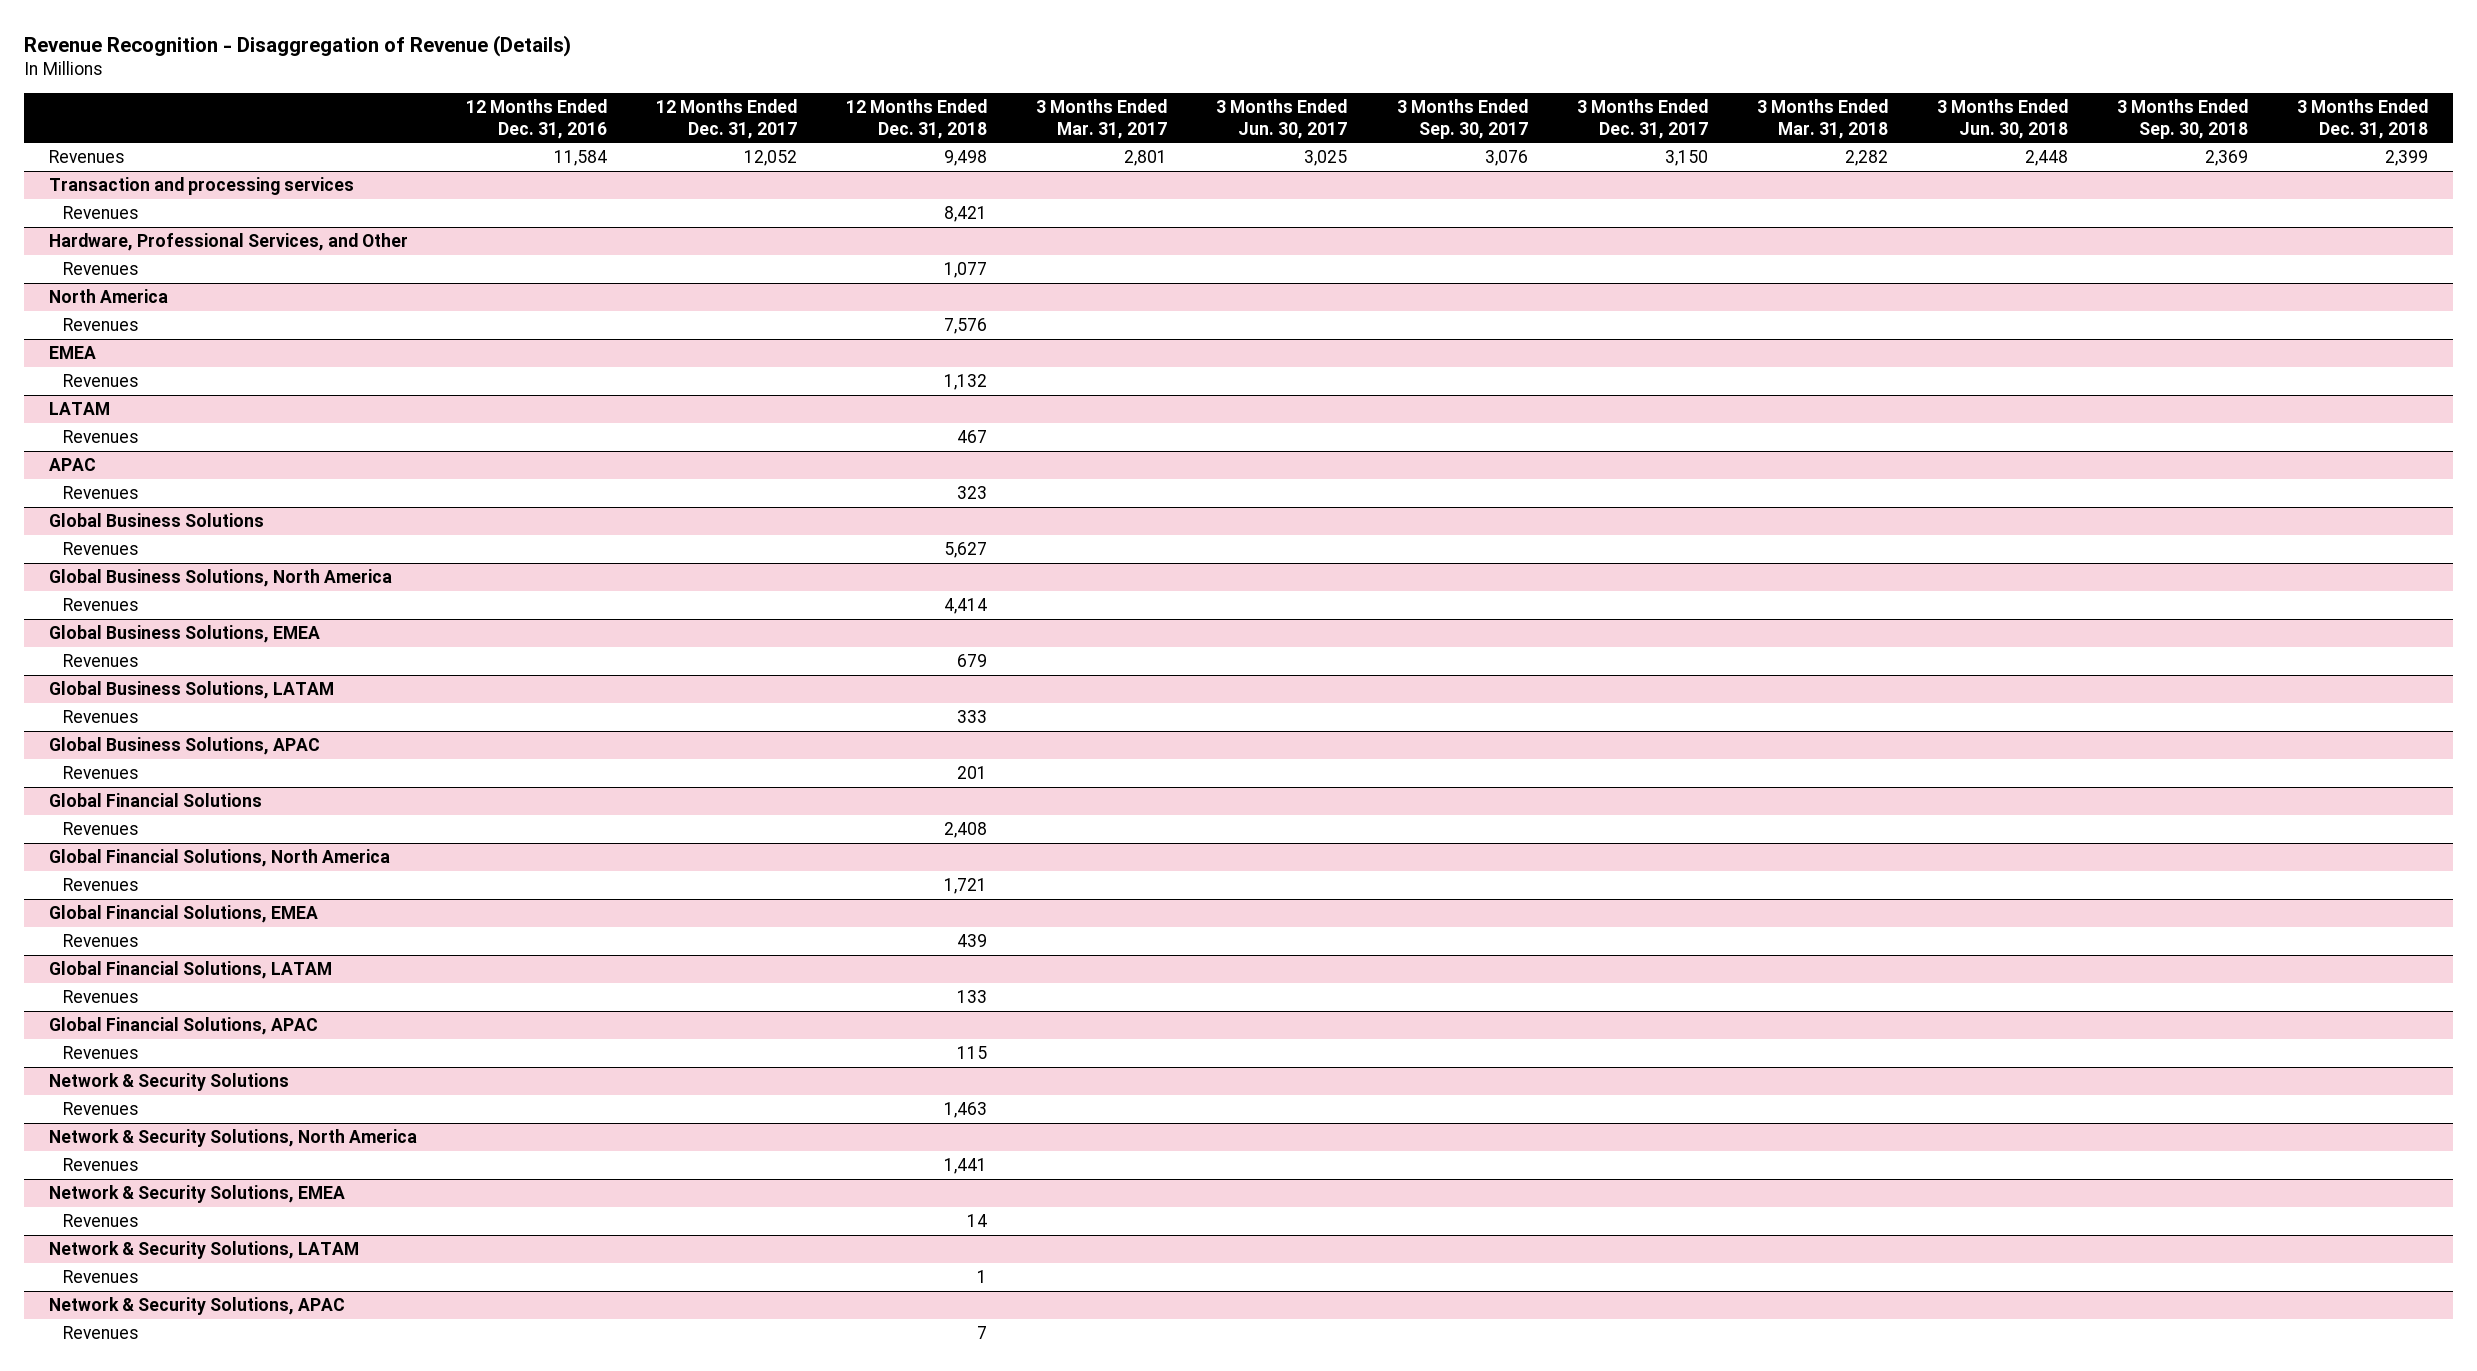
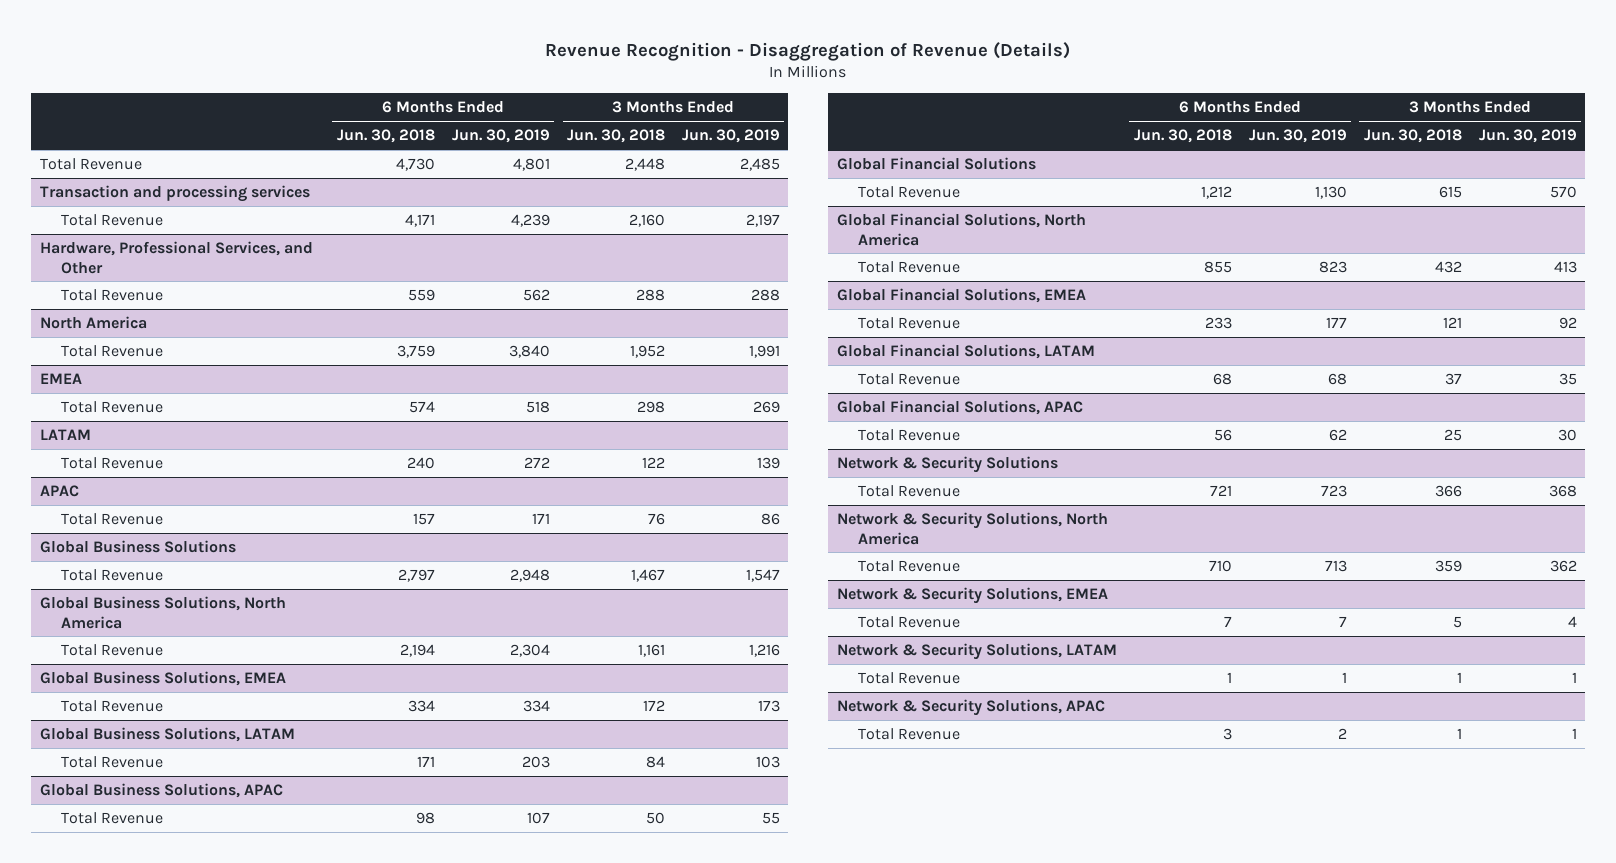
- | 12 Months Ended Dec. 31, 2016 | 12 Months Ended Dec. 31, 2017 | 12 Months Ended Dec. 31, 2018 | 3 Months Ended Mar. 31, 2017 | 3 Months Ended Jun. 30, 2017 | 3 Months Ended Sep. 30, 2017 | 3 Months Ended Dec. 31, 2017 | 3 Months Ended Mar. 31, 2018 | 3 Months Ended Jun. 30, 2018 | 3 Months Ended Sep. 30, 2018 | 3 Months Ended Dec. 31, 2018
+ | 6 Months Ended Jun. 30, 2018 | 6 Months Ended Jun. 30, 2019 | 3 Months Ended Jun. 30, 2018 | 3 Months Ended Jun. 30, 2019
- Revenues | 11,584 | 12,052 | 9,498 | 2,801 | 3,025 | 3,076 | 3,150 | 2,282 | 2,448 | 2,369 | 2,399
+ Total Revenue | 4,730 | 4,801 | 2,448 | 2,485
@ Transaction and processing services
- Revenues | | | 8,421 | | | | | | | |
+ Total Revenue | 4,171 | 4,239 | 2,160 | 2,197
@ Hardware, Professional Services, and Other
- Revenues | | | 1,077 | | | | | | | |
+ Total Revenue | 559 | 562 | 288 | 288
@ North America
- Revenues | | | 7,576 | | | | | | | |
+ Total Revenue | 3,759 | 3,840 | 1,952 | 1,991
@ EMEA
- Revenues | | | 1,132 | | | | | | | |
+ Total Revenue | 574 | 518 | 298 | 269
@ LATAM
- Revenues | | | 467 | | | | | | | |
+ Total Revenue | 240 | 272 | 122 | 139
@ APAC
- Revenues | | | 323 | | | | | | | |
+ Total Revenue | 157 | 171 | 76 | 86
@ Global Business Solutions
- Revenues | | | 5,627 | | | | | | | |
+ Total Revenue | 2,797 | 2,948 | 1,467 | 1,547
@ Global Business Solutions, North America
- Revenues | | | 4,414 | | | | | | | |
+ Total Revenue | 2,194 | 2,304 | 1,161 | 1,216
@ Global Business Solutions, EMEA
- Revenues | | | 679 | | | | | | | |
+ Total Revenue | 334 | 334 | 172 | 173
@ Global Business Solutions, LATAM
- Revenues | | | 333 | | | | | | | |
+ Total Revenue | 171 | 203 | 84 | 103
@ Global Business Solutions, APAC
- Revenues | | | 201 | | | | | | | |
+ Total Revenue | 98 | 107 | 50 | 55
@ Global Financial Solutions
- Revenues | | | 2,408 | | | | | | | |
+ Total Revenue | 1,212 | 1,130 | 615 | 570
@ Global Financial Solutions, North America
- Revenues | | | 1,721 | | | | | | | |
+ Total Revenue | 855 | 823 | 432 | 413
@ Global Financial Solutions, EMEA
- Revenues | | | 439 | | | | | | | |
+ Total Revenue | 233 | 177 | 121 | 92
@ Global Financial Solutions, LATAM
- Revenues | | | 133 | | | | | | | |
+ Total Revenue | 68 | 68 | 37 | 35
@ Global Financial Solutions, APAC
- Revenues | | | 115 | | | | | | | |
+ Total Revenue | 56 | 62 | 25 | 30
@ Network & Security Solutions
- Revenues | | | 1,463 | | | | | | | |
+ Total Revenue | 721 | 723 | 366 | 368
@ Network & Security Solutions, North America
- Revenues | | | 1,441 | | | | | | | |
+ Total Revenue | 710 | 713 | 359 | 362
@ Network & Security Solutions, EMEA
- Revenues | | | 14 | | | | | | | |
+ Total Revenue | 7 | 7 | 5 | 4
@ Network & Security Solutions, LATAM
- Revenues | | | 1 | | | | | | | |
+ Total Revenue | 1 | 1 | 1 | 1
@ Network & Security Solutions, APAC
- Revenues | | | 7 | | | | | | | |
+ Total Revenue | 3 | 2 | 1 | 1

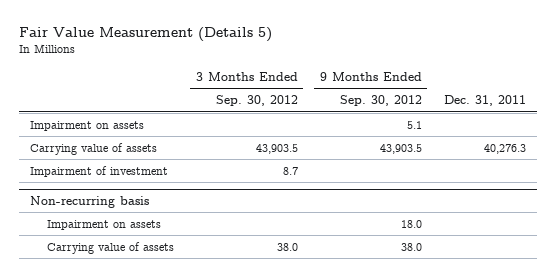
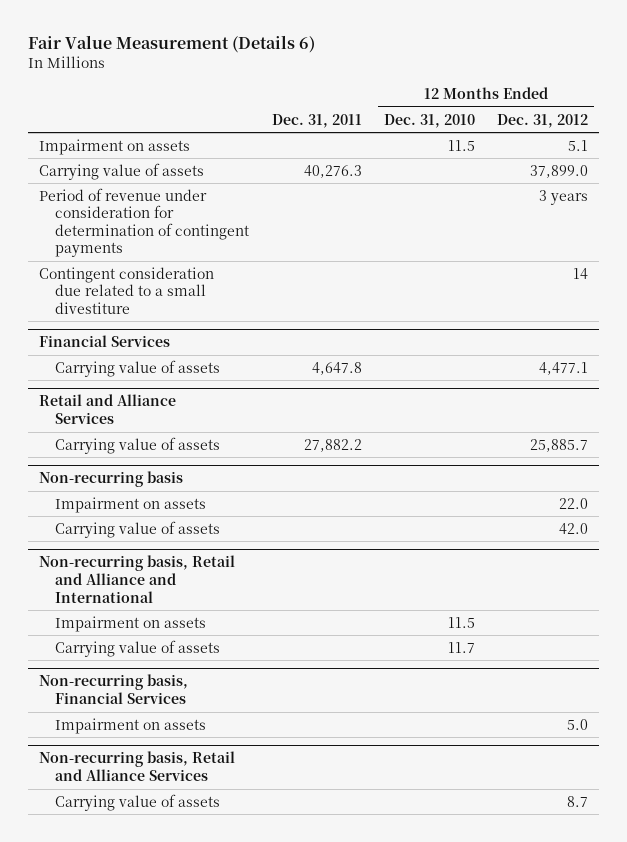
- Fair Value Measurement (Details 5)
+ Fair Value Measurement (Details 6)
- | 3 Months Ended Sep. 30, 2012 | 9 Months Ended Sep. 30, 2012 | Dec. 31, 2011
+ | Dec. 31, 2011 | 12 Months Ended Dec. 31, 2010 | 12 Months Ended Dec. 31, 2012
- Impairment of investment | 8.7 | |
+ Period of revenue under consideration for determination of contingent payments | | | 3 years
+ Contingent consideration due related to a small divestiture | | | 14
+ Financial Services
+ Carrying value of assets | 4,647.8 | | 4,477.1
+ Retail and Alliance Services
+ Carrying value of assets | 27,882.2 | | 25,885.7
+ Non-recurring basis, Retail and Alliance and International
+ Impairment on assets | | 11.5 |
+ Carrying value of assets | | 11.7 |
+ Non-recurring basis, Financial Services
+ Impairment on assets | | | 5.0
+ Non-recurring basis, Retail and Alliance Services
+ Carrying value of assets | | | 8.7

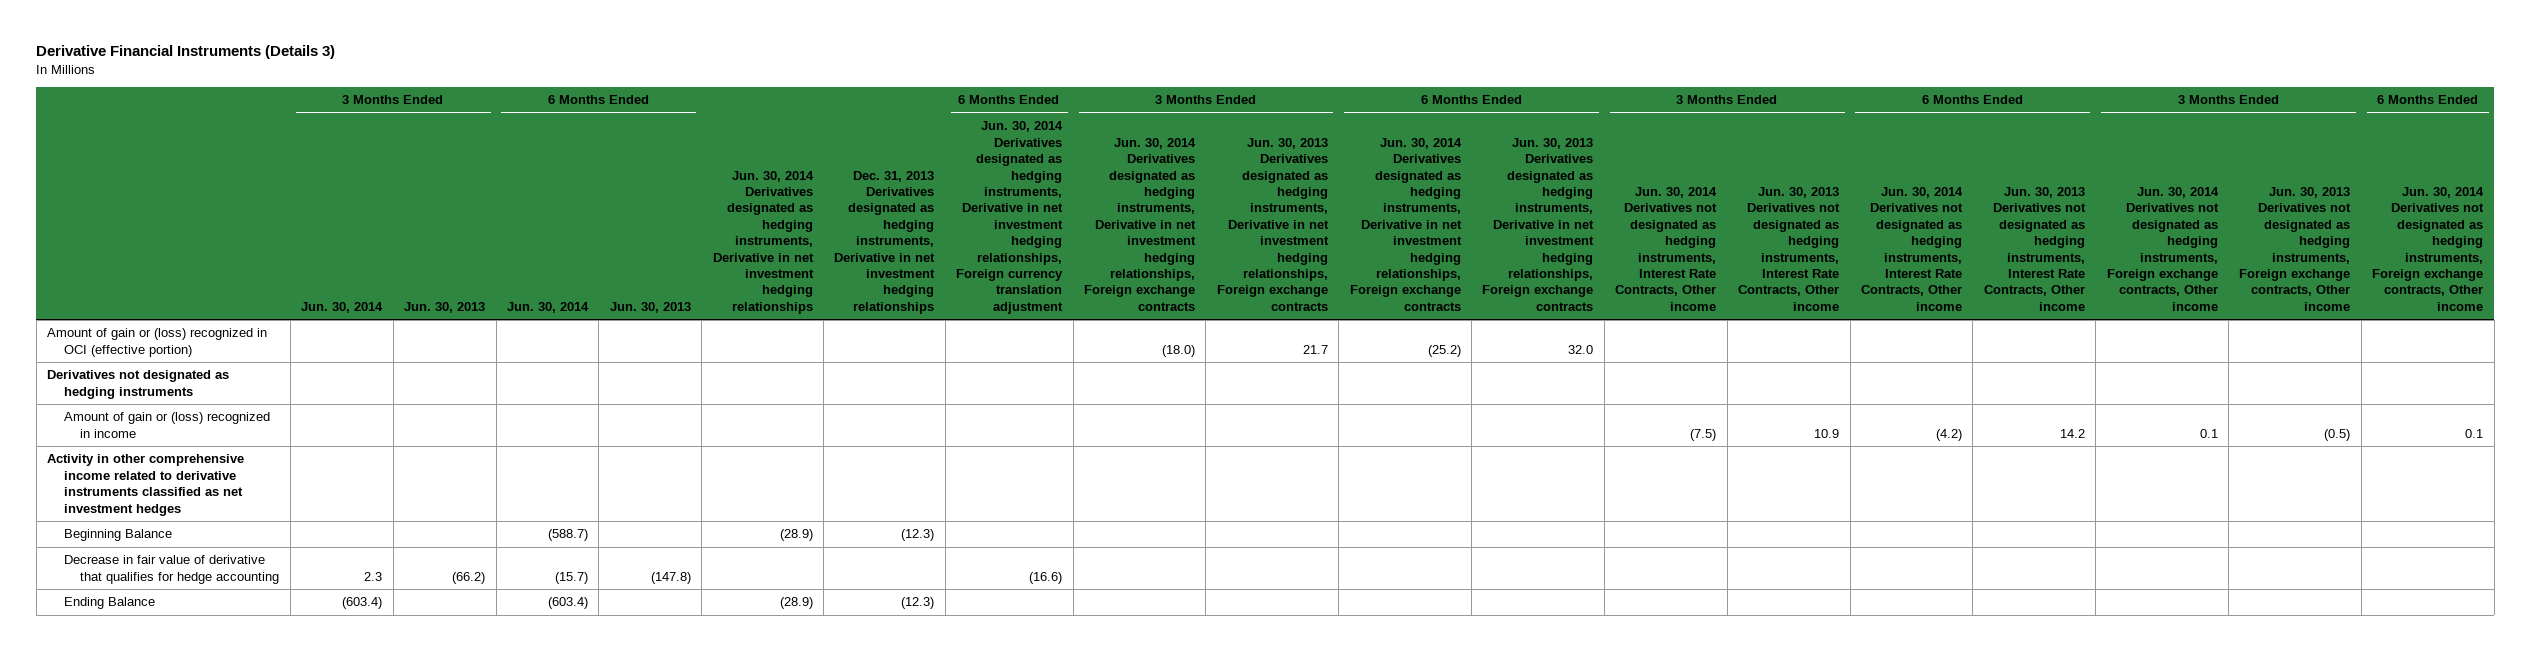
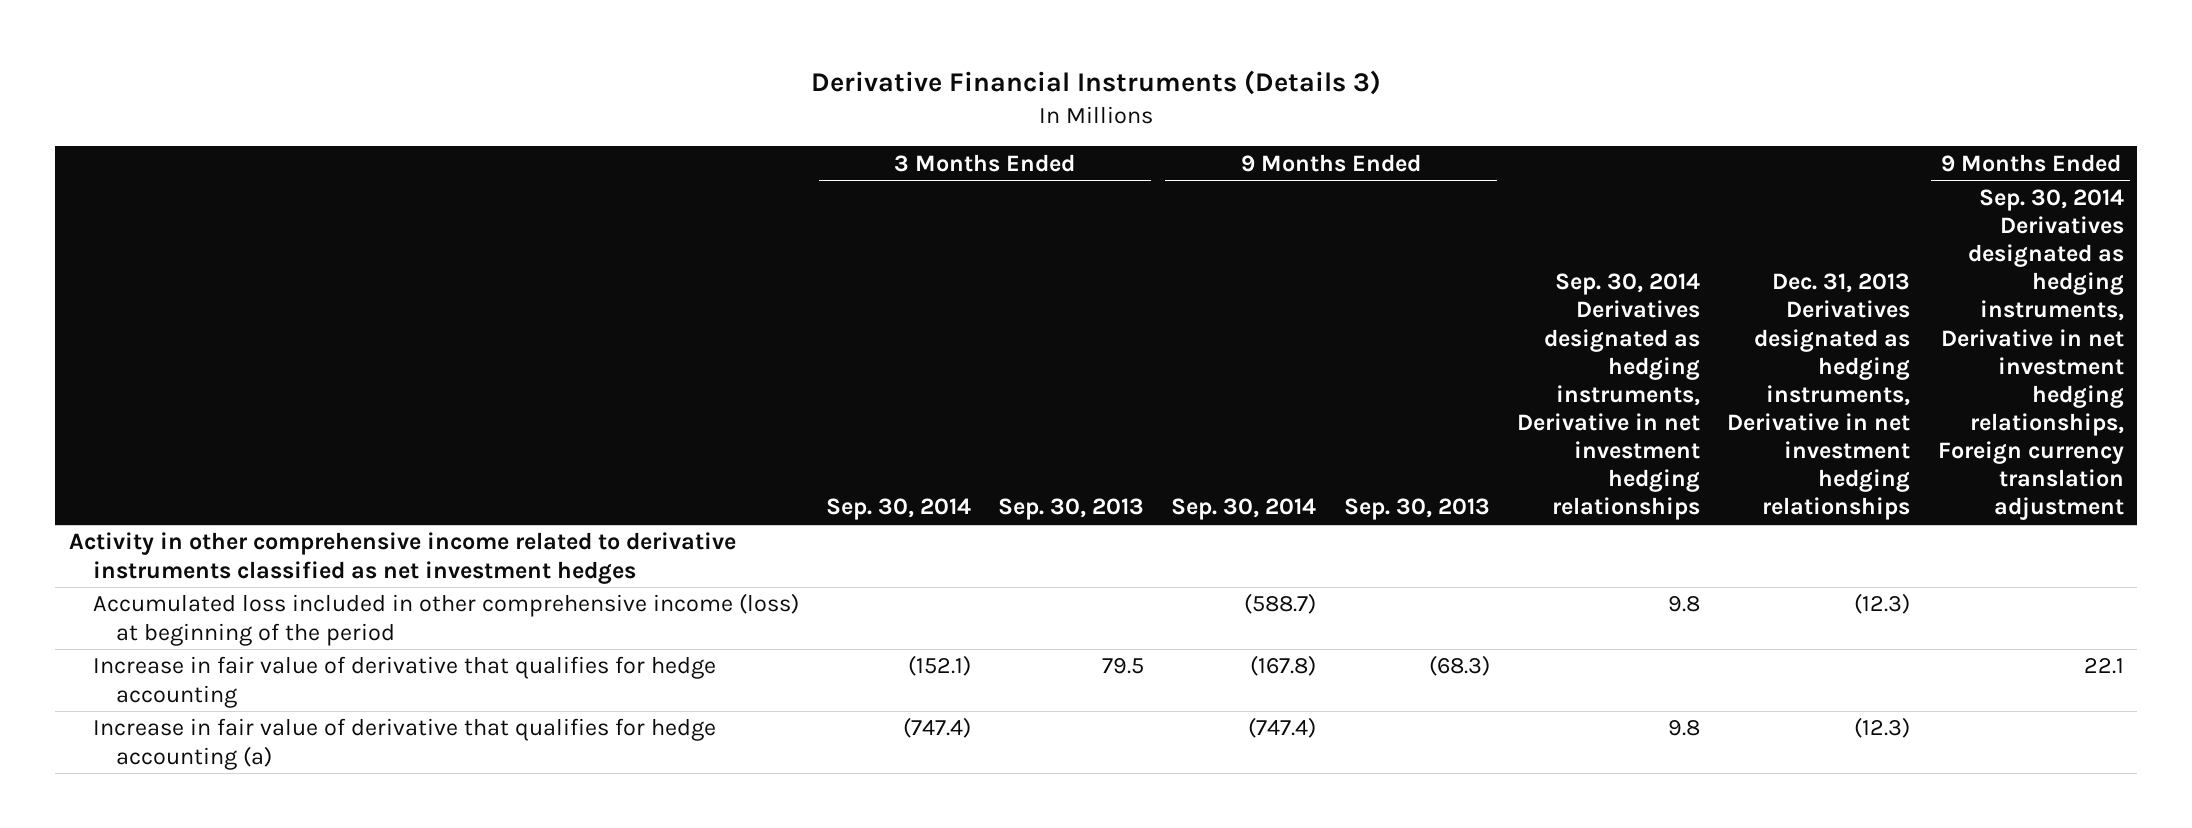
- | 3 Months Ended Jun. 30, 2014 | 3 Months Ended Jun. 30, 2013 | 6 Months Ended Jun. 30, 2014 | 6 Months Ended Jun. 30, 2013 | Jun. 30, 2014 Derivatives designated as hedging instruments, Derivative in net investment hedging relationships | Dec. 31, 2013 Derivatives designated as hedging instruments, Derivative in net investment hedging relationships | 6 Months Ended Jun. 30, 2014 Derivatives designated as hedging instruments, Derivative in net investment hedging relationships, Foreign currency translation adjustment | 3 Months Ended Jun. 30, 2014 Derivatives designated as hedging instruments, Derivative in net investment hedging relationships, Foreign exchange contracts | 3 Months Ended Jun. 30, 2013 Derivatives designated as hedging instruments, Derivative in net investment hedging relationships, Foreign exchange contracts | 6 Months Ended Jun. 30, 2014 Derivatives designated as hedging instruments, Derivative in net investment hedging relationships, Foreign exchange contracts | 6 Months Ended Jun. 30, 2013 Derivatives designated as hedging instruments, Derivative in net investment hedging relationships, Foreign exchange contracts | 3 Months Ended Jun. 30, 2014 Derivatives not designated as hedging instruments, Interest Rate Contracts, Other income | 3 Months Ended Jun. 30, 2013 Derivatives not designated as hedging instruments, Interest Rate Contracts, Other income | 6 Months Ended Jun. 30, 2014 Derivatives not designated as hedging instruments, Interest Rate Contracts, Other income | 6 Months Ended Jun. 30, 2013 Derivatives not designated as hedging instruments, Interest Rate Contracts, Other income | 3 Months Ended Jun. 30, 2014 Derivatives not designated as hedging instruments, Foreign exchange contracts, Other income | 3 Months Ended Jun. 30, 2013 Derivatives not designated as hedging instruments, Foreign exchange contracts, Other income | 6 Months Ended Jun. 30, 2014 Derivatives not designated as hedging instruments, Foreign exchange contracts, Other income
+ | 3 Months Ended Sep. 30, 2014 | 3 Months Ended Sep. 30, 2013 | 9 Months Ended Sep. 30, 2014 | 9 Months Ended Sep. 30, 2013 | Sep. 30, 2014 Derivatives designated as hedging instruments, Derivative in net investment hedging relationships | Dec. 31, 2013 Derivatives designated as hedging instruments, Derivative in net investment hedging relationships | 9 Months Ended Sep. 30, 2014 Derivatives designated as hedging instruments, Derivative in net investment hedging relationships, Foreign currency translation adjustment
- Amount of gain or (loss) recognized in OCI (effective portion) | | | | | | | | (18.0) | 21.7 | (25.2) | 32.0 | | | | | | |
- Derivatives not designated as hedging instruments
- Amount of gain or (loss) recognized in income | | | | | | | | | | | | (7.5) | 10.9 | (4.2) | 14.2 | 0.1 | (0.5) | 0.1
- Beginning Balance | | | (588.7) | | (28.9) | (12.3) | | | | | | | | | | | |
- Decrease in fair value of derivative that qualifies for hedge accounting | 2.3 | (66.2) | (15.7) | (147.8) | | | (16.6) | | | | | | | | | | |
- Ending Balance | (603.4) | | (603.4) | | (28.9) | (12.3) | | | | | | | | | | | |
+ Accumulated loss included in other comprehensive income (loss) at beginning of the period | | | (588.7) | | 9.8 | (12.3) |
+ Increase in fair value of derivative that qualifies for hedge accounting | (152.1) | 79.5 | (167.8) | (68.3) | | | 22.1
+ Increase in fair value of derivative that qualifies for hedge accounting (a) | (747.4) | | (747.4) | | 9.8 | (12.3) |

